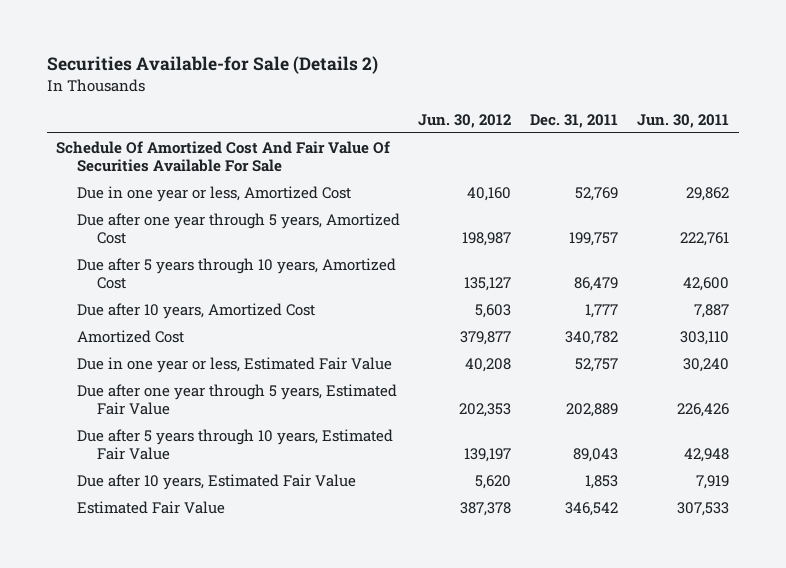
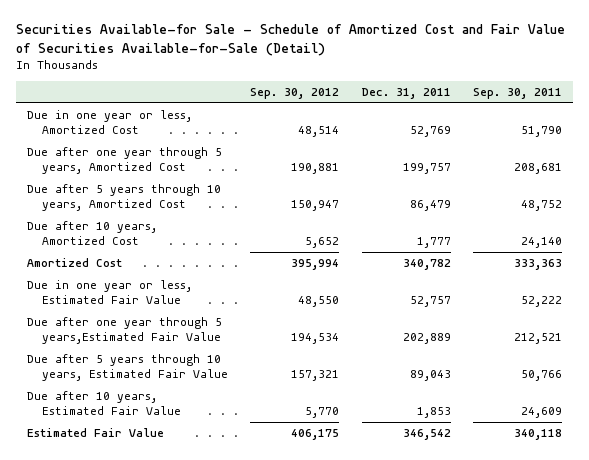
- Securities Available-for Sale (Details 2)
+ Securities Available-for Sale - Schedule of Amortized Cost and Fair Value of Securities Available-for-Sale (Detail)
- | Jun. 30, 2012 | Dec. 31, 2011 | Jun. 30, 2011
+ | Sep. 30, 2012 | Dec. 31, 2011 | Sep. 30, 2011
- Schedule Of Amortized Cost And Fair Value Of Securities Available For Sale
- Due after one year through 5 years, Estimated Fair Value | 202,353 | 202,889 | 226,426
+ Due after one year through 5 years,Estimated Fair Value | 194,534 | 202,889 | 212,521

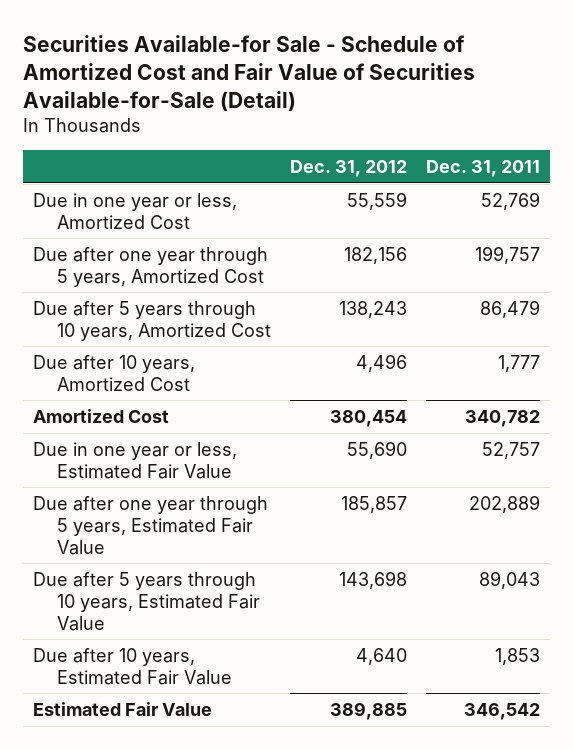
- | Sep. 30, 2012 | Dec. 31, 2011 | Sep. 30, 2011
+ | Dec. 31, 2012 | Dec. 31, 2011
- Due after one year through 5 years,Estimated Fair Value | 194,534 | 202,889 | 212,521
+ Due after one year through 5 years, Estimated Fair Value | 185,857 | 202,889

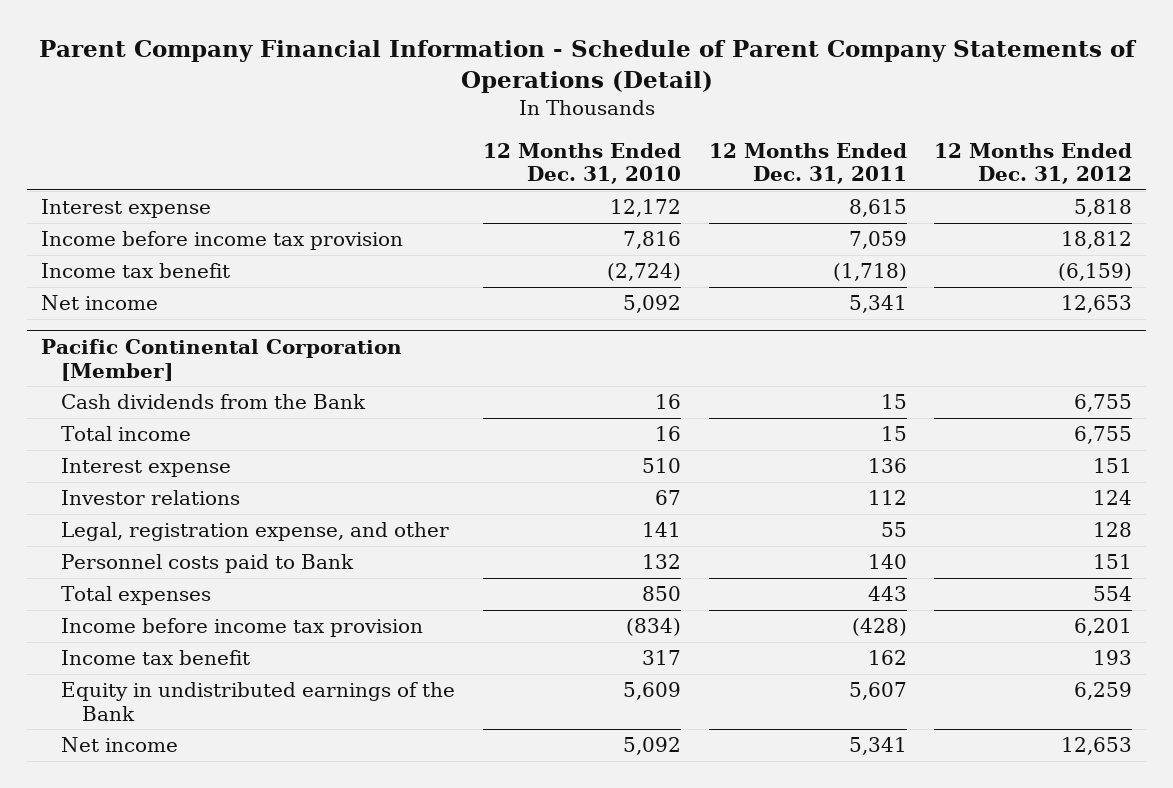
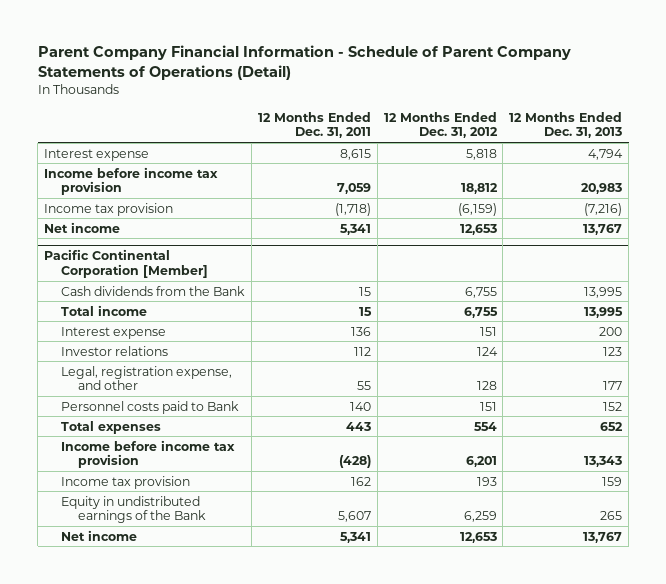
- | 12 Months Ended Dec. 31, 2010 | 12 Months Ended Dec. 31, 2011 | 12 Months Ended Dec. 31, 2012
+ | 12 Months Ended Dec. 31, 2011 | 12 Months Ended Dec. 31, 2012 | 12 Months Ended Dec. 31, 2013
- Income tax benefit | (2,724) | (1,718) | (6,159)
+ Income tax provision | (1,718) | (6,159) | (7,216)
@ Pacific Continental Corporation [Member]
- Income tax benefit | 317 | 162 | 193
+ Income tax provision | 162 | 193 | 159

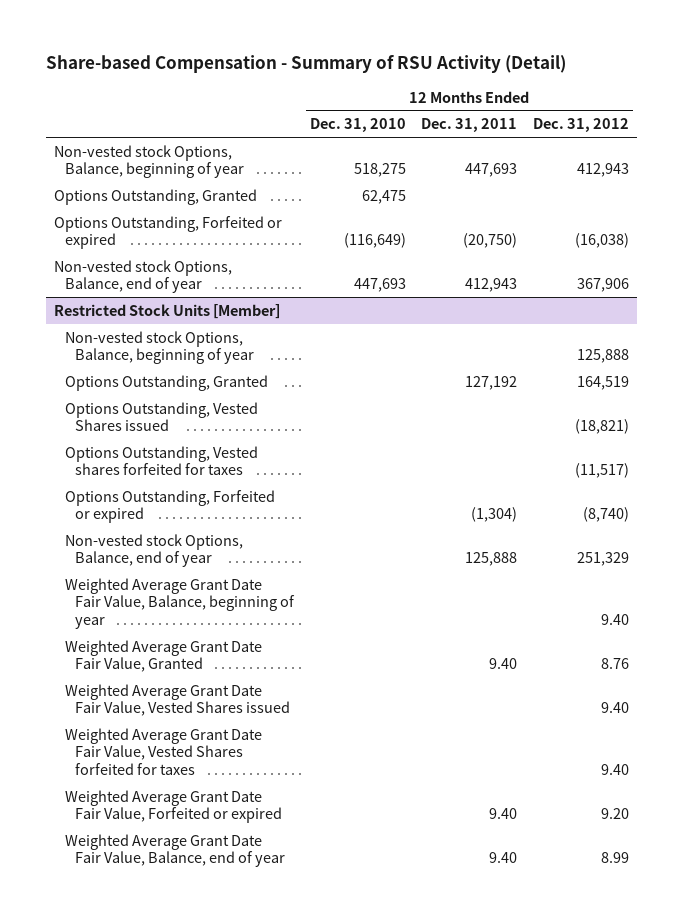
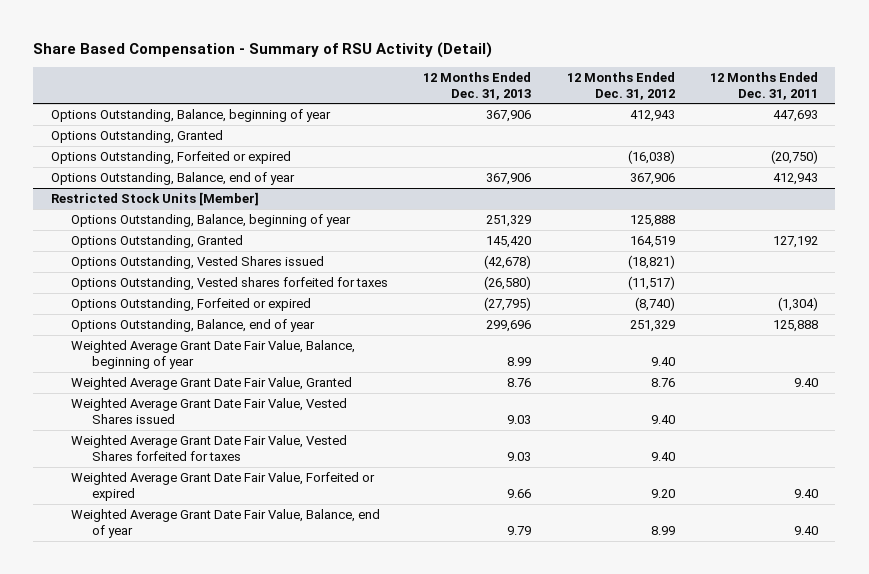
- Share-based Compensation - Summary of RSU Activity (Detail)
+ Share Based Compensation - Summary of RSU Activity (Detail)
- | 12 Months Ended Dec. 31, 2010 | 12 Months Ended Dec. 31, 2011 | 12 Months Ended Dec. 31, 2012
+ | 12 Months Ended Dec. 31, 2013 | 12 Months Ended Dec. 31, 2012 | 12 Months Ended Dec. 31, 2011
- Non-vested stock Options, Balance, beginning of year | 518,275 | 447,693 | 412,943
+ Options Outstanding, Balance, beginning of year | 367,906 | 412,943 | 447,693
- Non-vested stock Options, Balance, end of year | 447,693 | 412,943 | 367,906
+ Options Outstanding, Balance, end of year | 367,906 | 367,906 | 412,943
@ Restricted Stock Units [Member]
- Non-vested stock Options, Balance, beginning of year | | | 125,888
+ Options Outstanding, Balance, beginning of year | 251,329 | 125,888 |
- Non-vested stock Options, Balance, end of year | | 125,888 | 251,329
+ Options Outstanding, Balance, end of year | 299,696 | 251,329 | 125,888

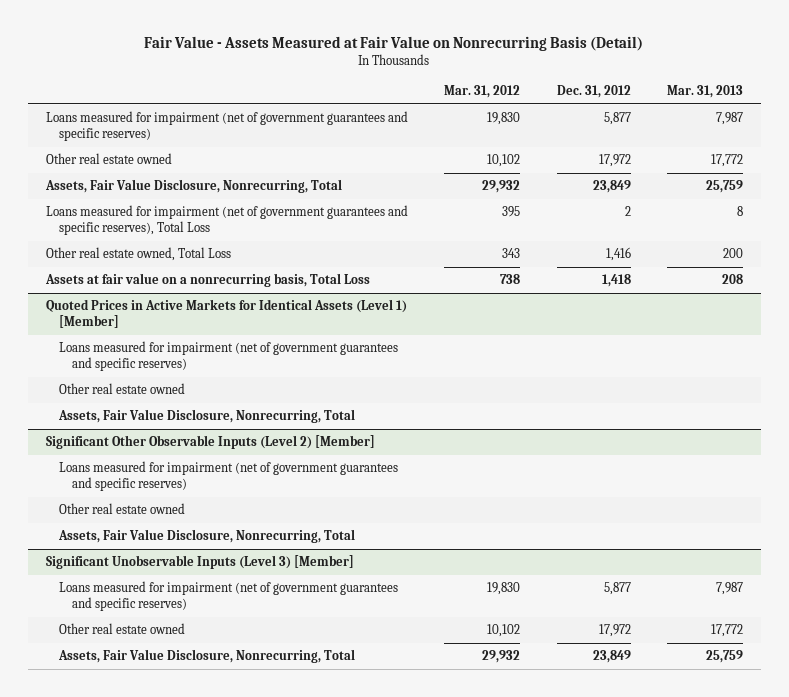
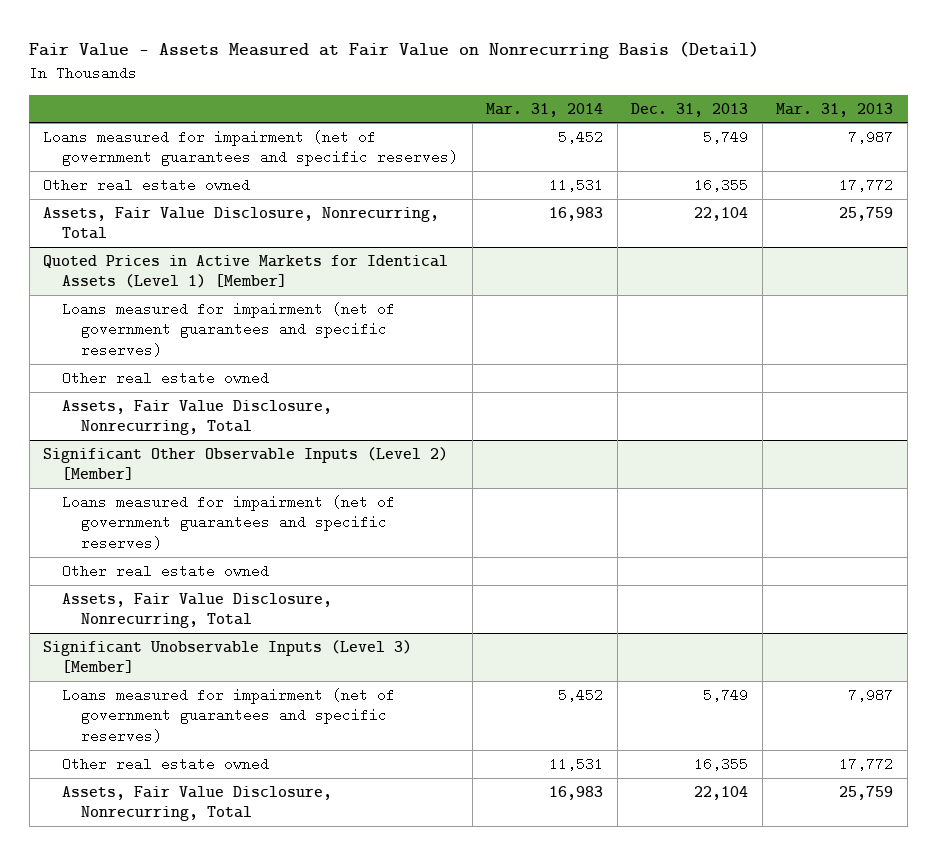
- | Mar. 31, 2012 | Dec. 31, 2012 | Mar. 31, 2013
+ | Mar. 31, 2014 | Dec. 31, 2013 | Mar. 31, 2013
- Loans measured for impairment (net of government guarantees and specific reserves), Total Loss | 395 | 2 | 8
- Other real estate owned, Total Loss | 343 | 1,416 | 200
- Assets at fair value on a nonrecurring basis, Total Loss | 738 | 1,418 | 208

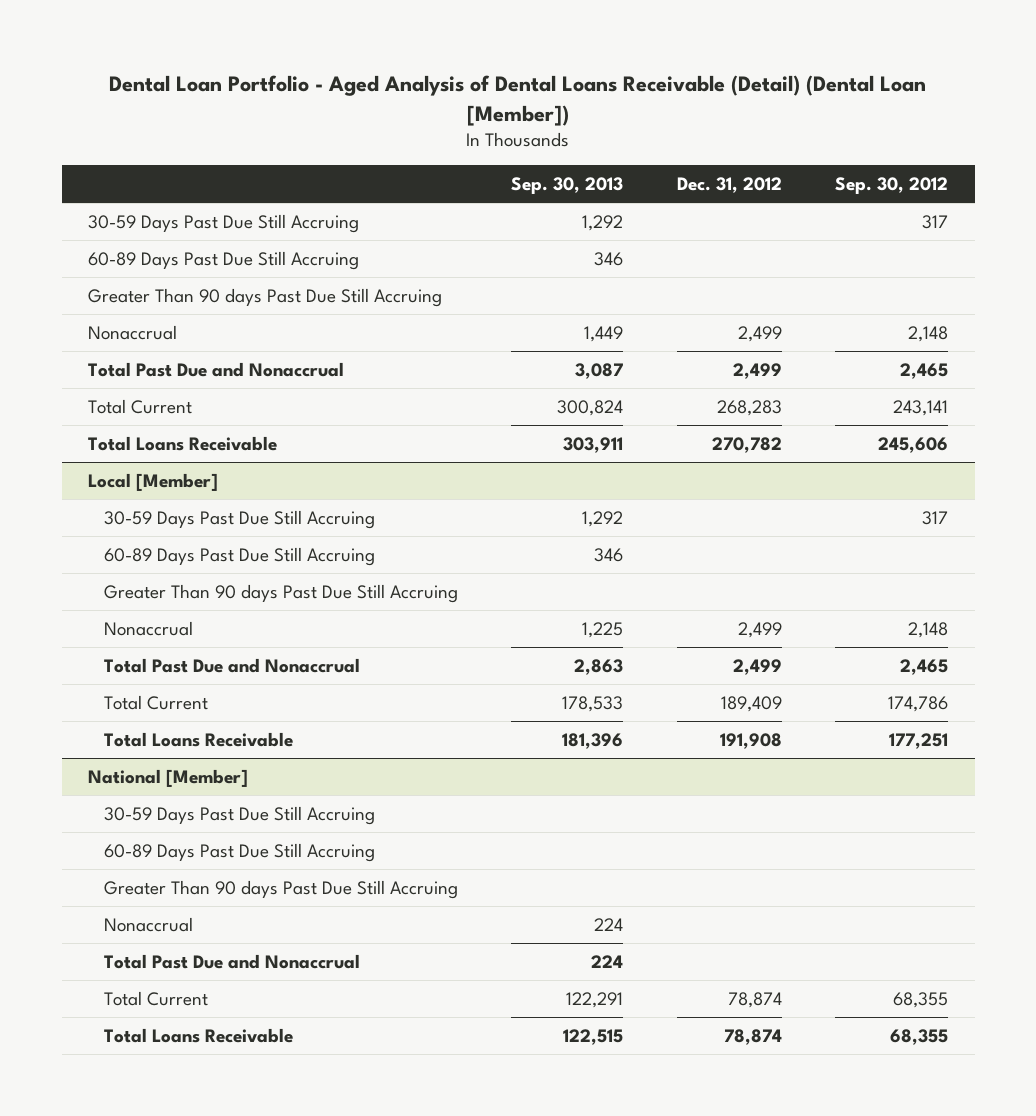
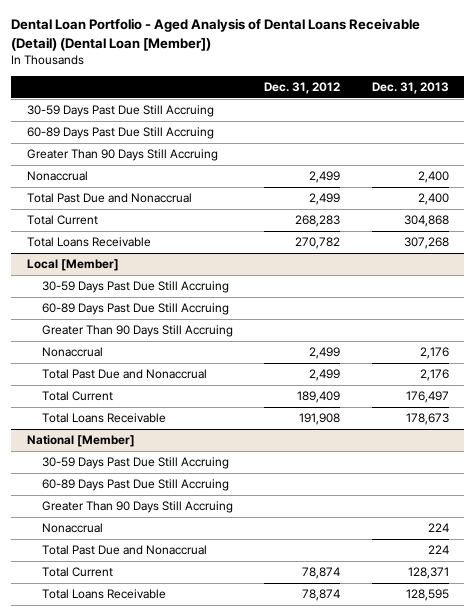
- | Sep. 30, 2013 | Dec. 31, 2012 | Sep. 30, 2012
+ | Dec. 31, 2012 | Dec. 31, 2013
- Greater Than 90 days Past Due Still Accruing
+ Greater Than 90 Days Still Accruing
@ Local [Member]
- Greater Than 90 days Past Due Still Accruing
+ Greater Than 90 Days Still Accruing
@ National [Member]
- Greater Than 90 days Past Due Still Accruing
+ Greater Than 90 Days Still Accruing

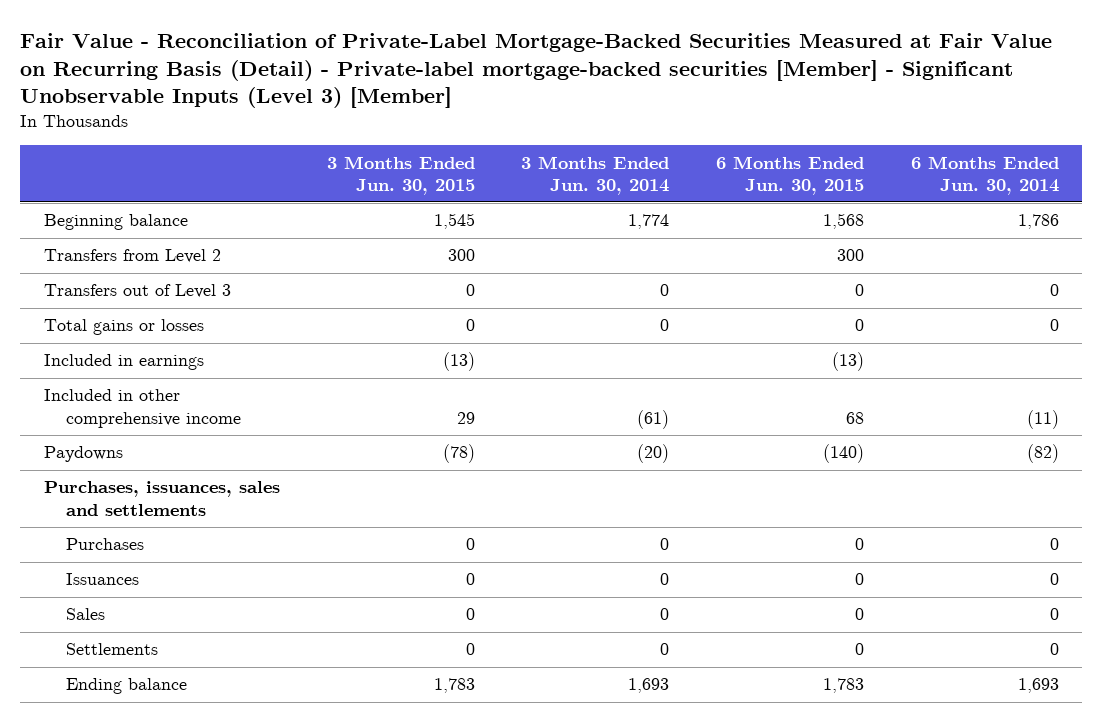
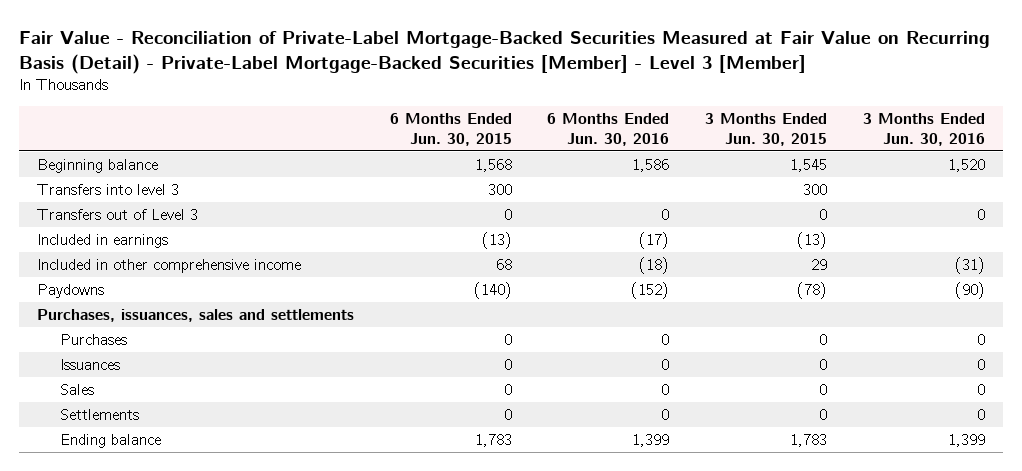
- Fair Value - Reconciliation of Private-Label Mortgage-Backed Securities Measured at Fair Value on Recurring Basis (Detail) - Private-label mortgage-backed securities [Member] - Significant Unobservable Inputs (Level 3) [Member]
+ Fair Value - Reconciliation of Private-Label Mortgage-Backed Securities Measured at Fair Value on Recurring Basis (Detail) - Private-Label Mortgage-Backed Securities [Member] - Level 3 [Member]
- | 3 Months Ended Jun. 30, 2015 | 3 Months Ended Jun. 30, 2014 | 6 Months Ended Jun. 30, 2015 | 6 Months Ended Jun. 30, 2014
+ | 6 Months Ended Jun. 30, 2015 | 6 Months Ended Jun. 30, 2016 | 3 Months Ended Jun. 30, 2015 | 3 Months Ended Jun. 30, 2016
- Transfers from Level 2 | 300 | | 300 |
+ Transfers into level 3 | 300 | | 300 |
- Total gains or losses | 0 | 0 | 0 | 0

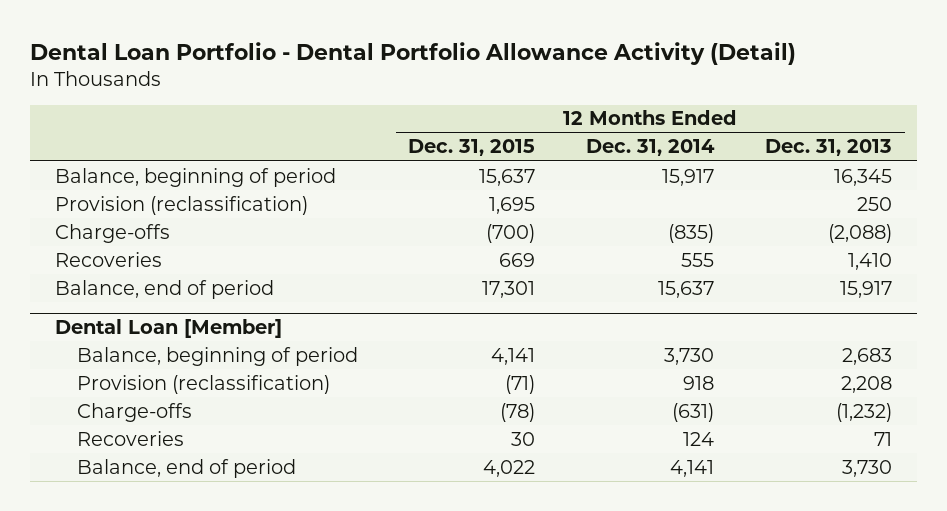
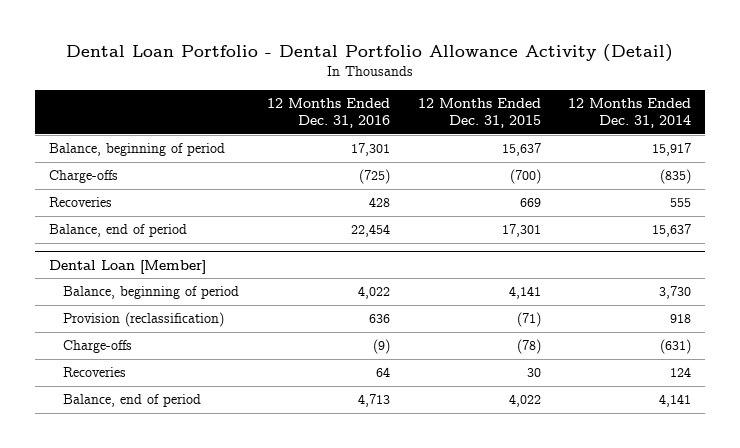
- | 12 Months Ended Dec. 31, 2015 | 12 Months Ended Dec. 31, 2014 | 12 Months Ended Dec. 31, 2013
+ | 12 Months Ended Dec. 31, 2016 | 12 Months Ended Dec. 31, 2015 | 12 Months Ended Dec. 31, 2014
- Provision (reclassification) | 1,695 | | 250

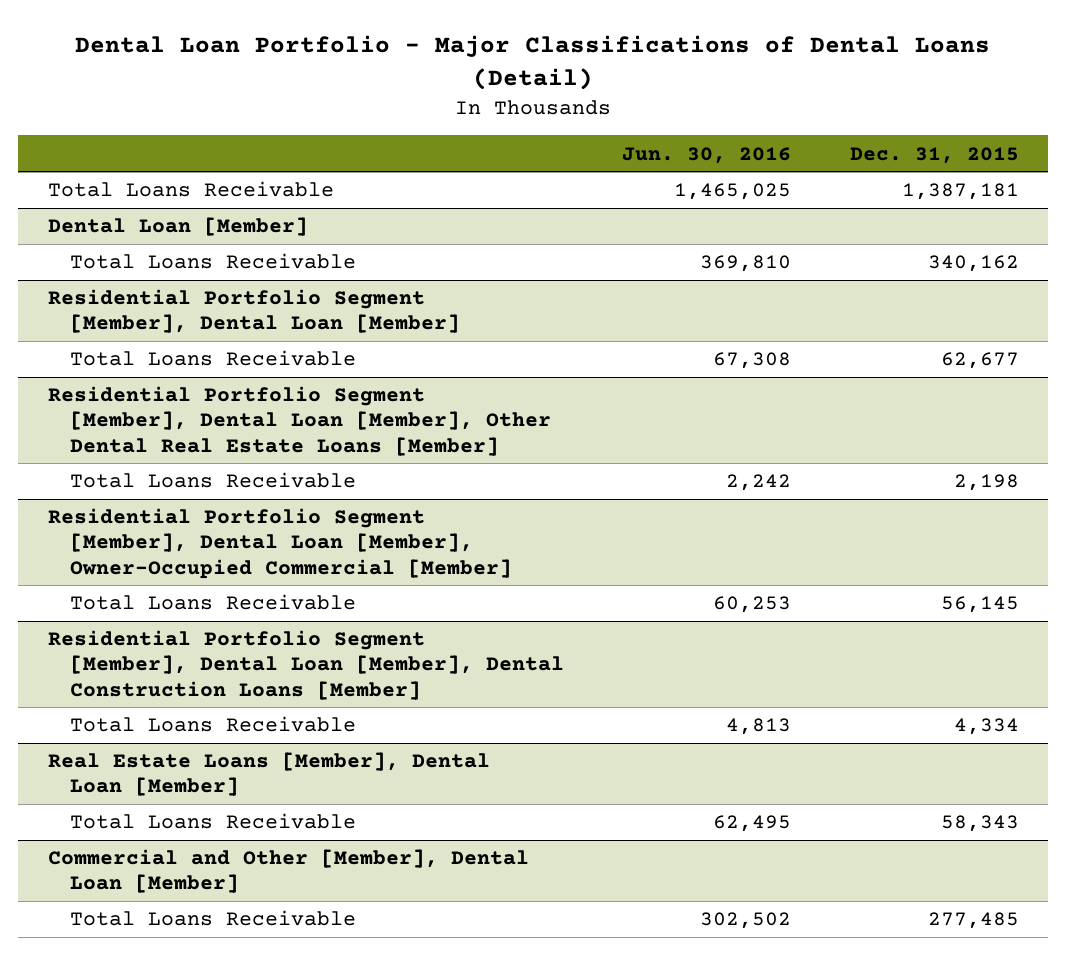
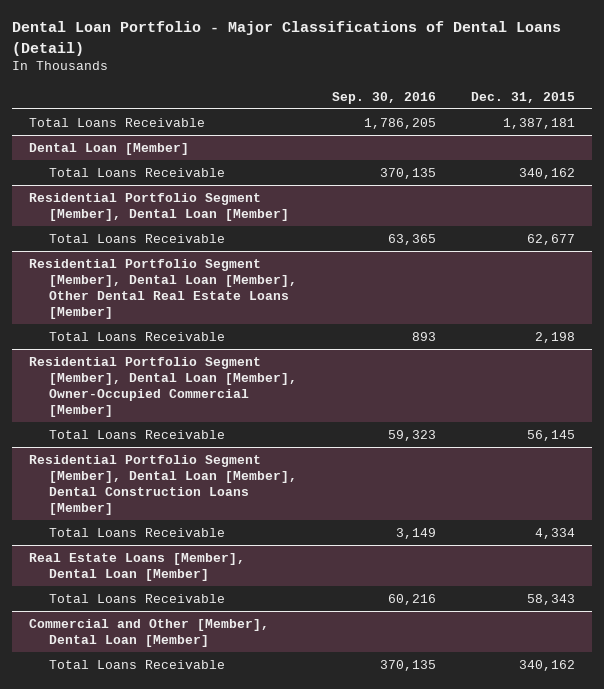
- | Jun. 30, 2016 | Dec. 31, 2015
+ | Sep. 30, 2016 | Dec. 31, 2015
@ Commercial and Other [Member], Dental Loan [Member]
- Total Loans Receivable | 302,502 | 277,485
+ Total Loans Receivable | 370,135 | 340,162

